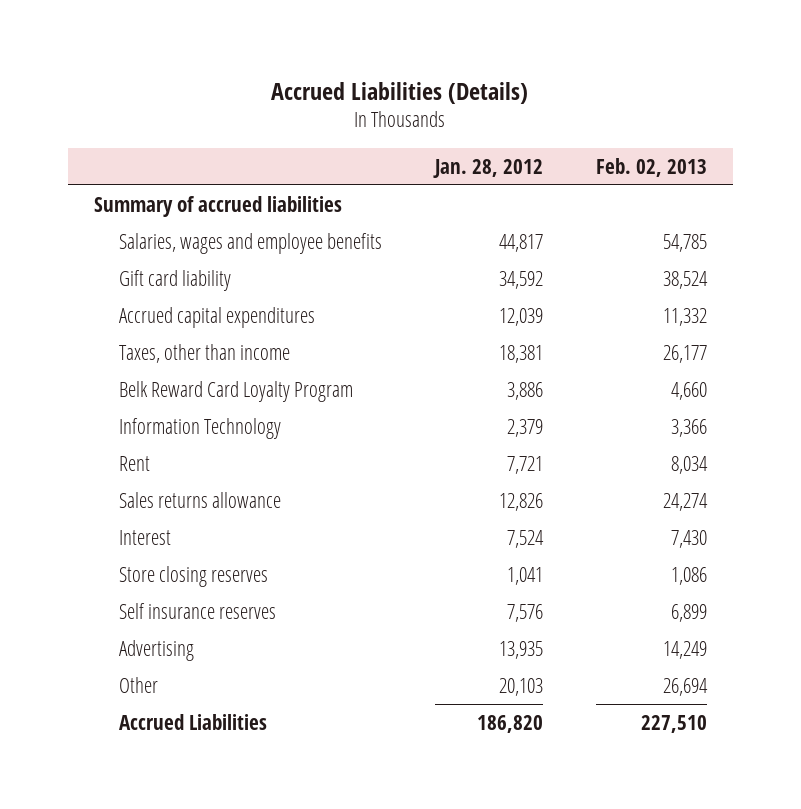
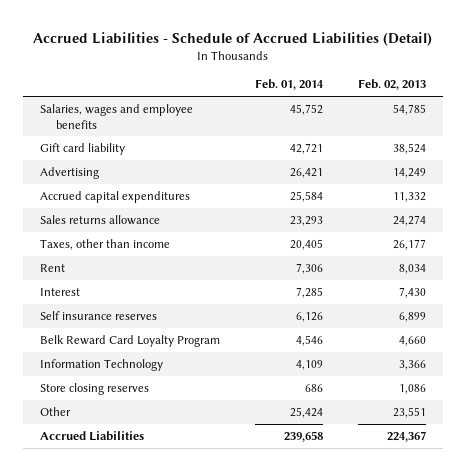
- Accrued Liabilities (Details)
+ Accrued Liabilities - Schedule of Accrued Liabilities (Detail)
- | Jan. 28, 2012 | Feb. 02, 2013
+ | Feb. 01, 2014 | Feb. 02, 2013
- Summary of accrued liabilities
moved up: Advertising | 26,421 | 14,249
moved up: Sales returns allowance | 23,293 | 24,274
- Other | 20,103 | 26,694
- Accrued Liabilities | 186,820 | 227,510
moved down: Belk Reward Card Loyalty Program | 4,546 | 4,660
moved down: Information Technology | 4,109 | 3,366
moved down: Store closing reserves | 686 | 1,086
+ Other | 25,424 | 23,551
+ Accrued Liabilities | 239,658 | 224,367

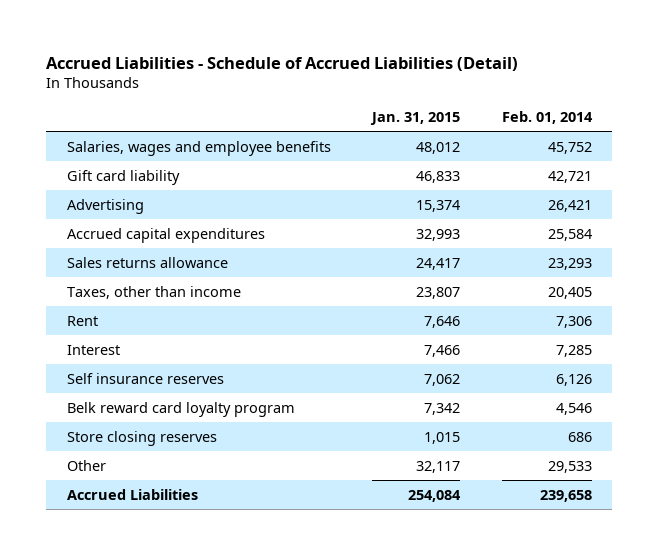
- | Feb. 01, 2014 | Feb. 02, 2013
+ | Jan. 31, 2015 | Feb. 01, 2014
- Belk Reward Card Loyalty Program | 4,546 | 4,660
- Information Technology | 4,109 | 3,366
+ Belk reward card loyalty program | 7,342 | 4,546
- Other | 25,424 | 23,551
+ Other | 32,117 | 29,533

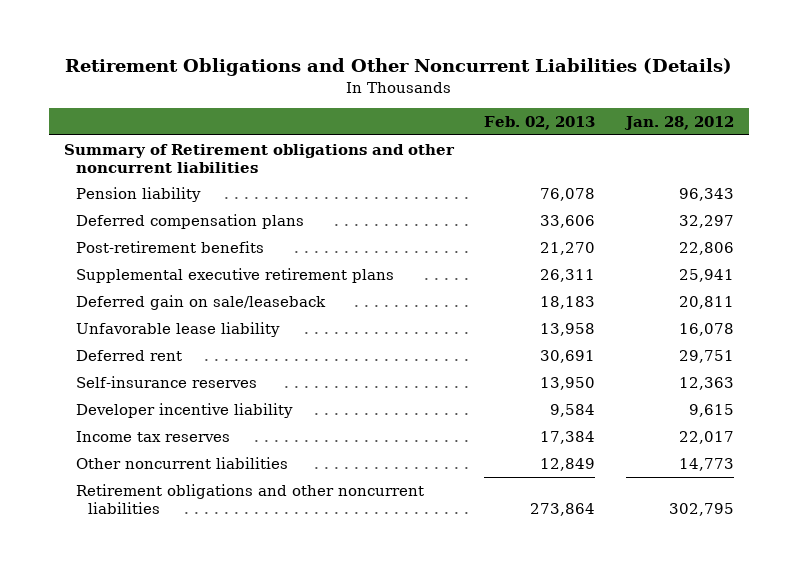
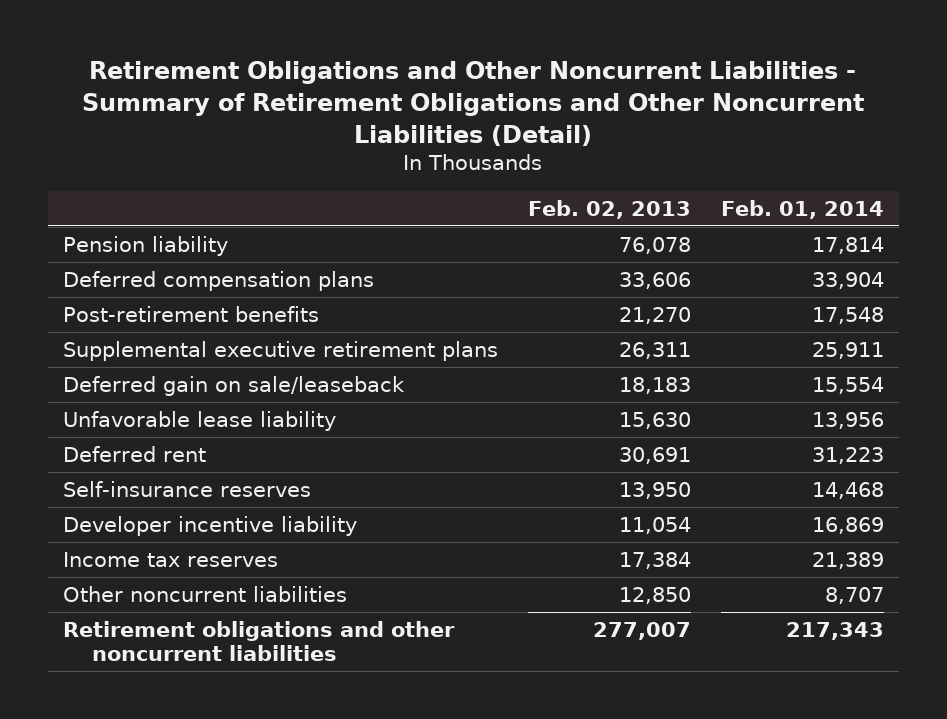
- Retirement Obligations and Other Noncurrent Liabilities (Details)
+ Retirement Obligations and Other Noncurrent Liabilities - Summary of Retirement Obligations and Other Noncurrent Liabilities (Detail)
- | Feb. 02, 2013 | Jan. 28, 2012
+ | Feb. 02, 2013 | Feb. 01, 2014
- Summary of Retirement obligations and other noncurrent liabilities
- Unfavorable lease liability | 13,958 | 16,078
+ Unfavorable lease liability | 15,630 | 13,956
- Developer incentive liability | 9,584 | 9,615
+ Developer incentive liability | 11,054 | 16,869
- Other noncurrent liabilities | 12,849 | 14,773
- Retirement obligations and other noncurrent liabilities | 273,864 | 302,795
+ Other noncurrent liabilities | 12,850 | 8,707
+ Retirement obligations and other noncurrent liabilities | 277,007 | 217,343

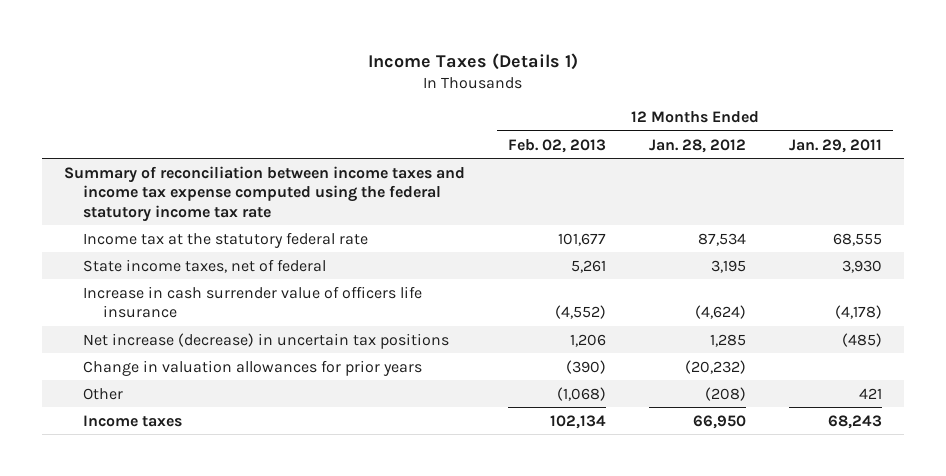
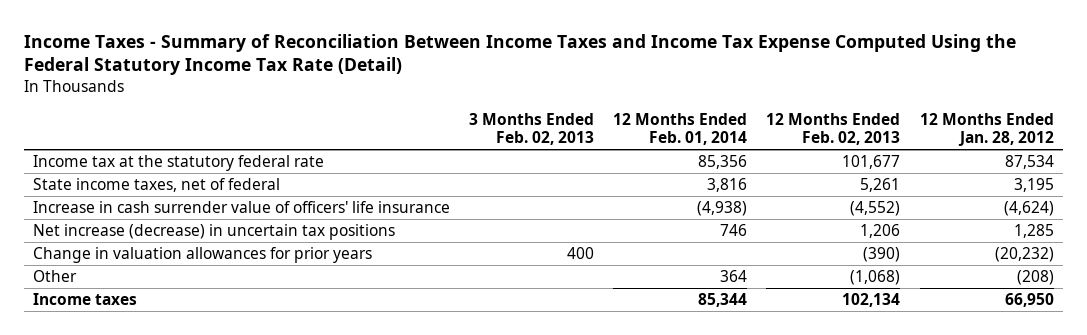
- Income Taxes (Details 1)
+ Income Taxes - Summary of Reconciliation Between Income Taxes and Income Tax Expense Computed Using the Federal Statutory Income Tax Rate (Detail)
- | 12 Months Ended Feb. 02, 2013 | 12 Months Ended Jan. 28, 2012 | 12 Months Ended Jan. 29, 2011
+ | 3 Months Ended Feb. 02, 2013 | 12 Months Ended Feb. 01, 2014 | 12 Months Ended Feb. 02, 2013 | 12 Months Ended Jan. 28, 2012
- Summary of reconciliation between income taxes and income tax expense computed using the federal statutory income tax rate
- Increase in cash surrender value of officers life insurance | (4,552) | (4,624) | (4,178)
+ Increase in cash surrender value of officers' life insurance | | (4,938) | (4,552) | (4,624)

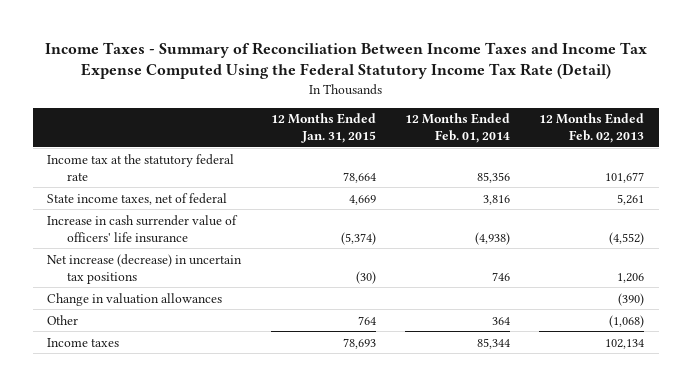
- | 3 Months Ended Feb. 02, 2013 | 12 Months Ended Feb. 01, 2014 | 12 Months Ended Feb. 02, 2013 | 12 Months Ended Jan. 28, 2012
+ | 12 Months Ended Jan. 31, 2015 | 12 Months Ended Feb. 01, 2014 | 12 Months Ended Feb. 02, 2013
- Change in valuation allowances for prior years | 400 | | (390) | (20,232)
+ Change in valuation allowances | | | (390)

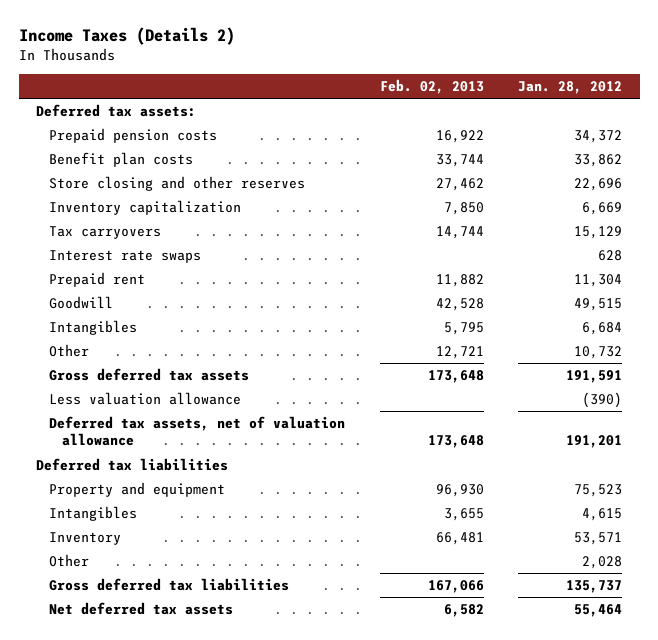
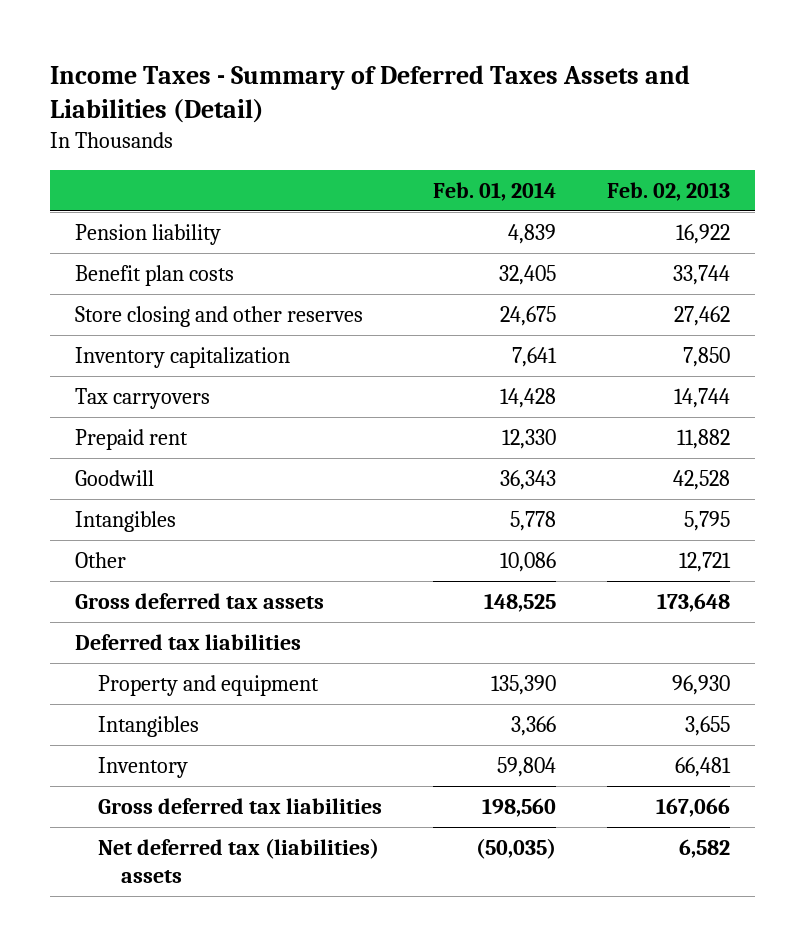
- Income Taxes (Details 2)
+ Income Taxes - Summary of Deferred Taxes Assets and Liabilities (Detail)
- | Feb. 02, 2013 | Jan. 28, 2012
+ | Feb. 01, 2014 | Feb. 02, 2013
- Deferred tax assets:
- Prepaid pension costs | 16,922 | 34,372
+ Pension liability | 4,839 | 16,922
- Interest rate swaps | | 628
- Less valuation allowance | | (390)
- Deferred tax assets, net of valuation allowance | 173,648 | 191,201
- Other | | 2,028
- Net deferred tax assets | 6,582 | 55,464
+ Net deferred tax (liabilities) assets | (50,035) | 6,582

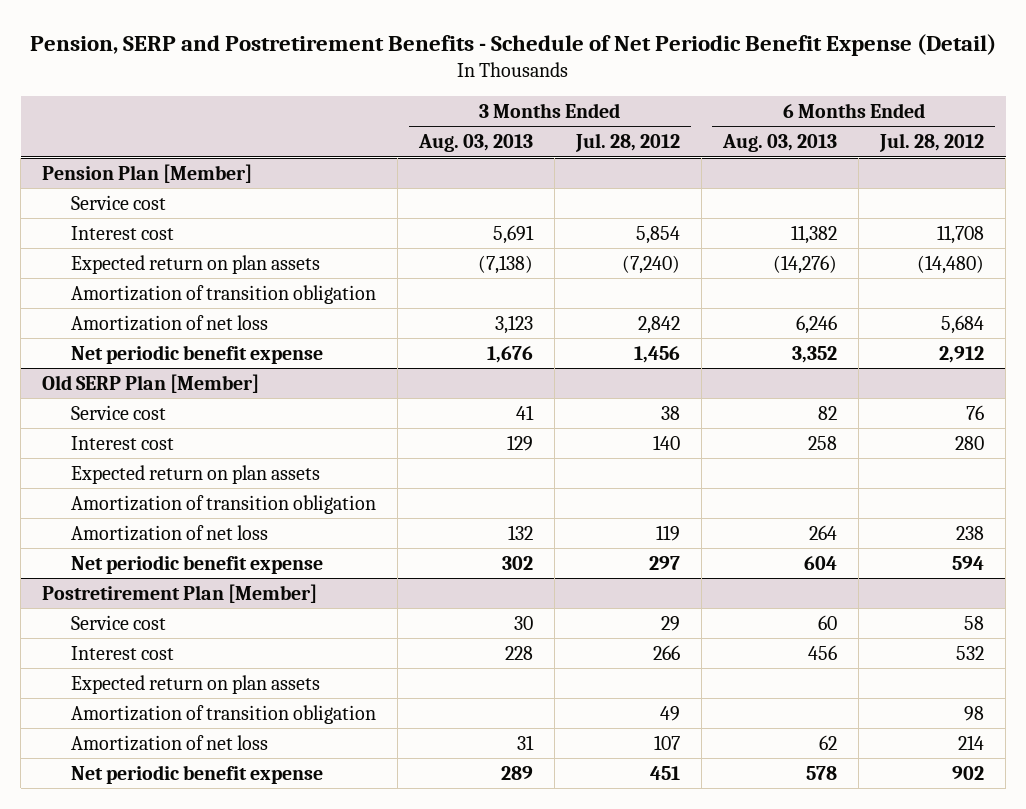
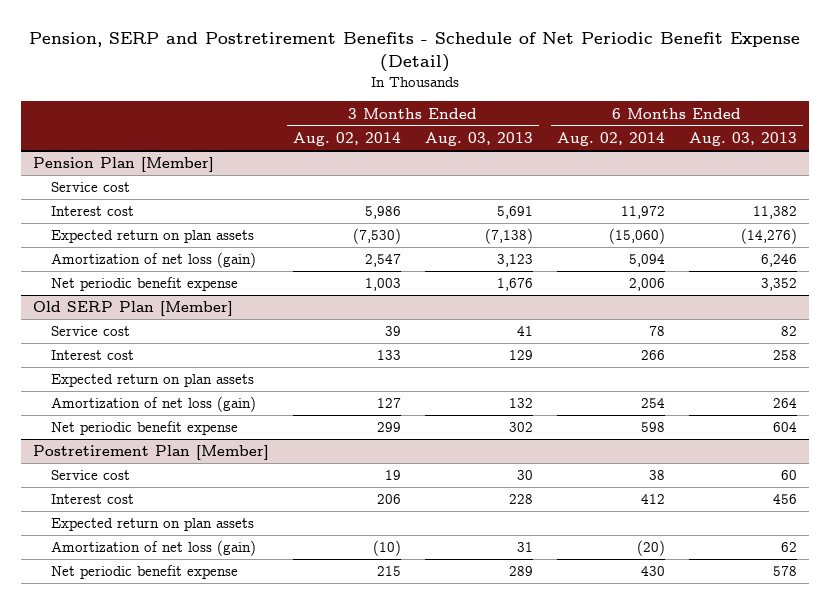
- | 3 Months Ended Aug. 03, 2013 | 3 Months Ended Jul. 28, 2012 | 6 Months Ended Aug. 03, 2013 | 6 Months Ended Jul. 28, 2012
+ | 3 Months Ended Aug. 02, 2014 | 3 Months Ended Aug. 03, 2013 | 6 Months Ended Aug. 02, 2014 | 6 Months Ended Aug. 03, 2013
@ Pension Plan [Member]
- Amortization of transition obligation
- Amortization of net loss | 3,123 | 2,842 | 6,246 | 5,684
+ Amortization of net loss (gain) | 2,547 | 3,123 | 5,094 | 6,246
@ Old SERP Plan [Member]
- Amortization of transition obligation
- Amortization of net loss | 132 | 119 | 264 | 238
+ Amortization of net loss (gain) | 127 | 132 | 254 | 264
@ Postretirement Plan [Member]
- Amortization of transition obligation | | 49 | | 98
- Amortization of net loss | 31 | 107 | 62 | 214
+ Amortization of net loss (gain) | (10) | 31 | (20) | 62

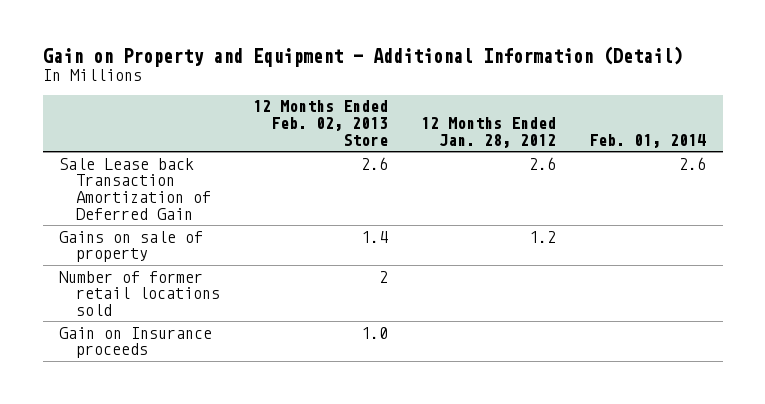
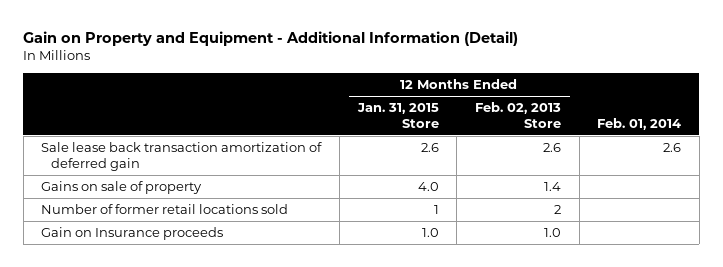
- | 12 Months Ended Feb. 02, 2013 Store | 12 Months Ended Jan. 28, 2012 | Feb. 01, 2014
+ | 12 Months Ended Jan. 31, 2015 Store | 12 Months Ended Feb. 02, 2013 Store | Feb. 01, 2014
- Sale Lease back Transaction Amortization of Deferred Gain | 2.6 | 2.6 | 2.6
+ Sale lease back transaction amortization of deferred gain | 2.6 | 2.6 | 2.6

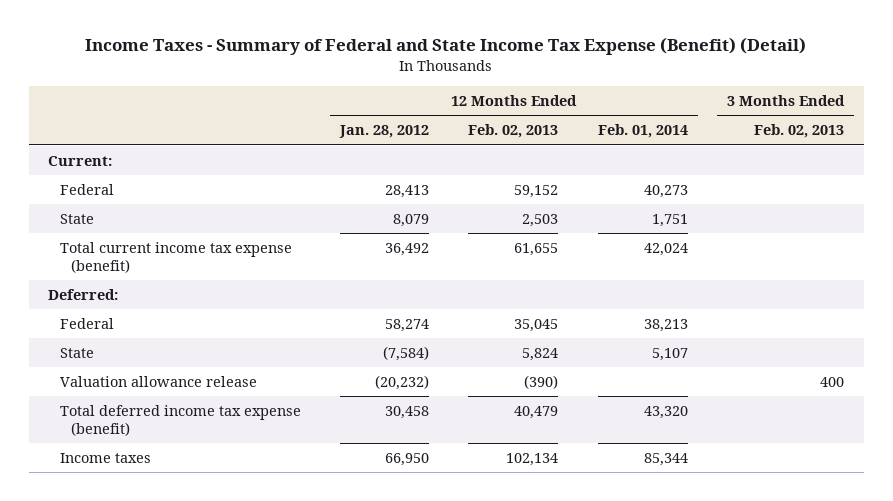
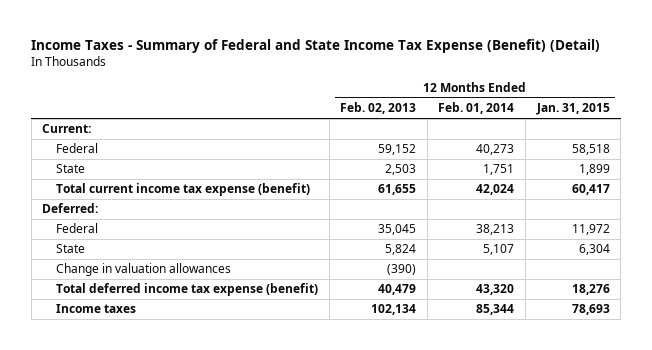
- | 12 Months Ended Jan. 28, 2012 | 12 Months Ended Feb. 02, 2013 | 12 Months Ended Feb. 01, 2014 | 3 Months Ended Feb. 02, 2013
+ | 12 Months Ended Feb. 02, 2013 | 12 Months Ended Feb. 01, 2014 | 12 Months Ended Jan. 31, 2015
- Valuation allowance release | (20,232) | (390) | | 400
+ Change in valuation allowances | (390) | |

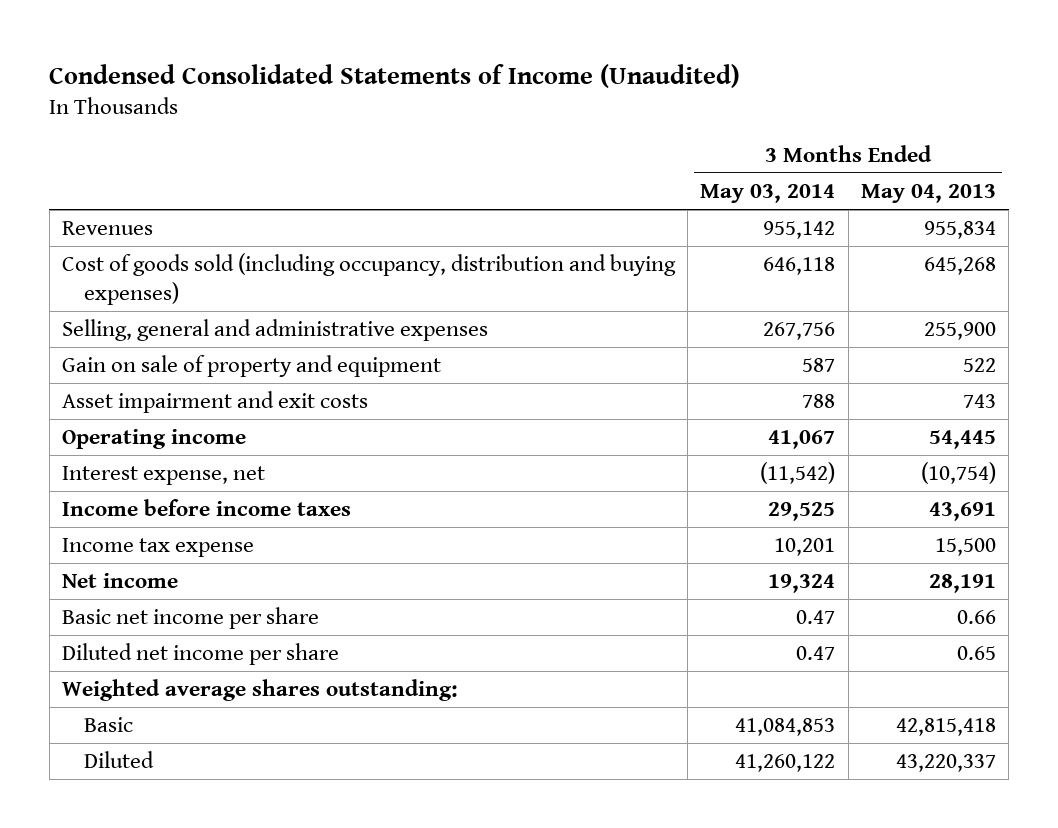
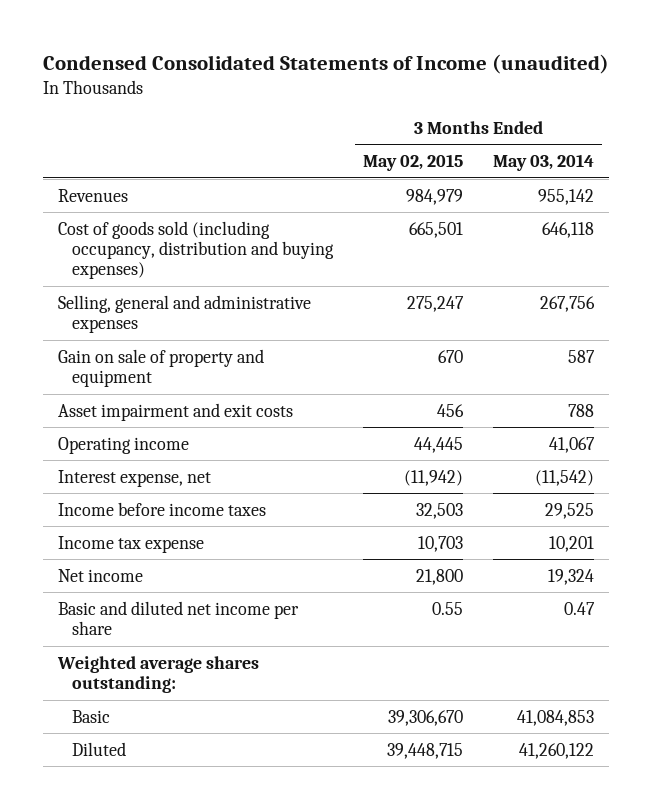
- Condensed Consolidated Statements of Income (Unaudited)
+ Condensed Consolidated Statements of Income (unaudited)
- | 3 Months Ended May 03, 2014 | 3 Months Ended May 04, 2013
+ | 3 Months Ended May 02, 2015 | 3 Months Ended May 03, 2014
- Basic net income per share | 0.47 | 0.66
- Diluted net income per share | 0.47 | 0.65
+ Basic and diluted net income per share | 0.55 | 0.47

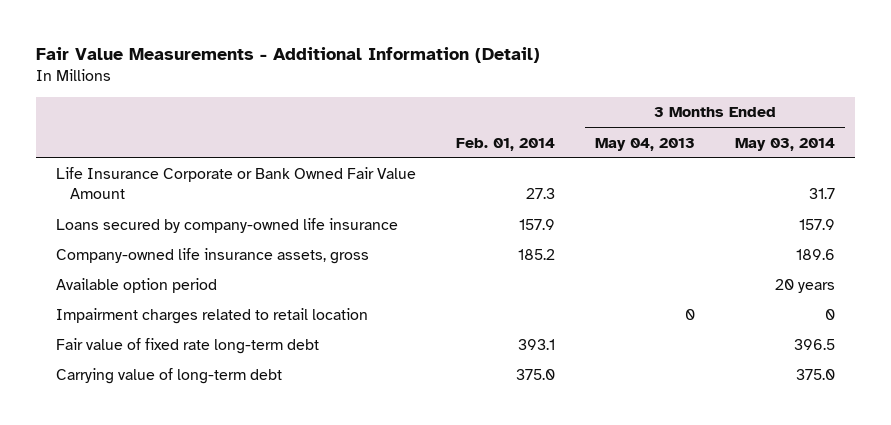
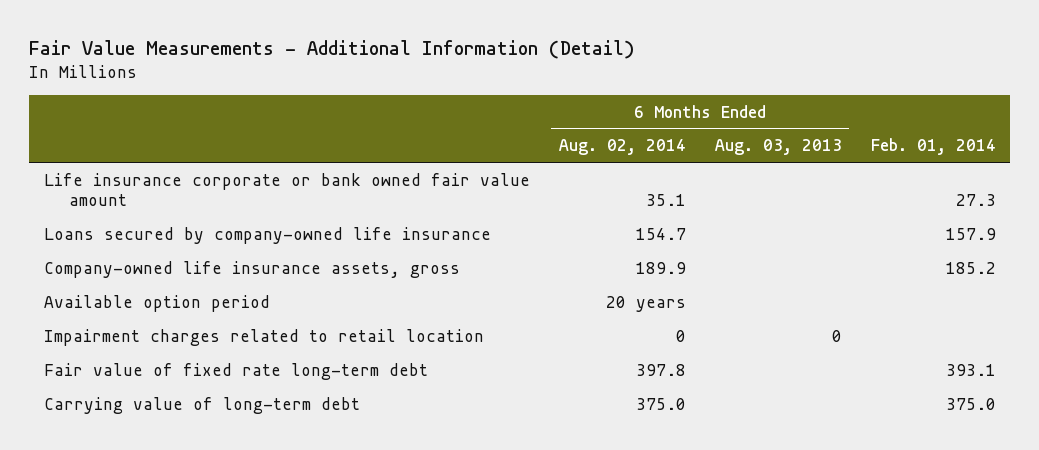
- | Feb. 01, 2014 | 3 Months Ended May 04, 2013 | 3 Months Ended May 03, 2014
+ | 6 Months Ended Aug. 02, 2014 | 6 Months Ended Aug. 03, 2013 | Feb. 01, 2014
- Life Insurance Corporate or Bank Owned Fair Value Amount | 27.3 | | 31.7
+ Life insurance corporate or bank owned fair value amount | 35.1 | | 27.3

